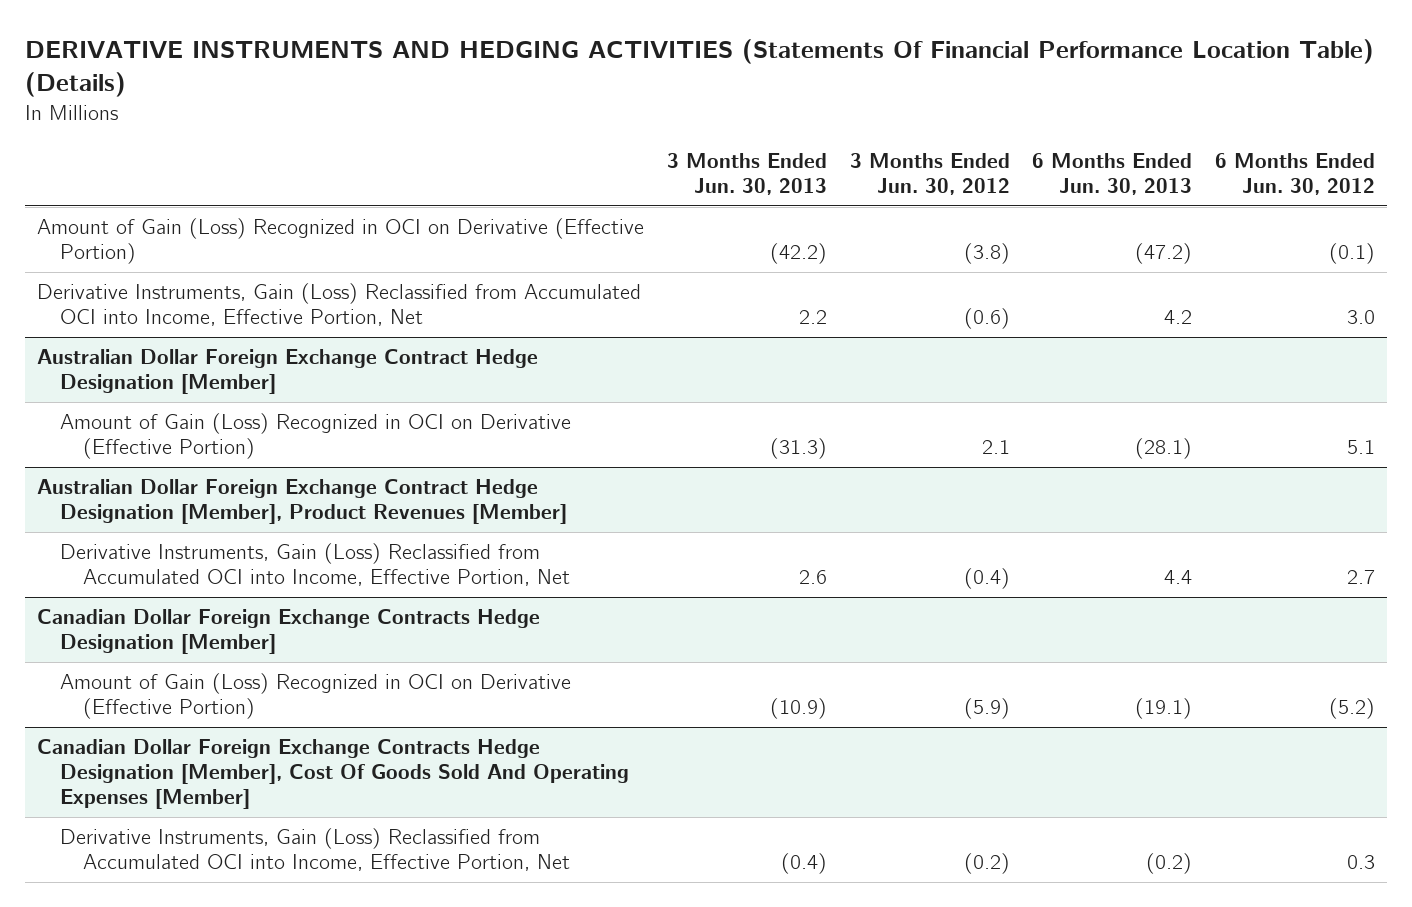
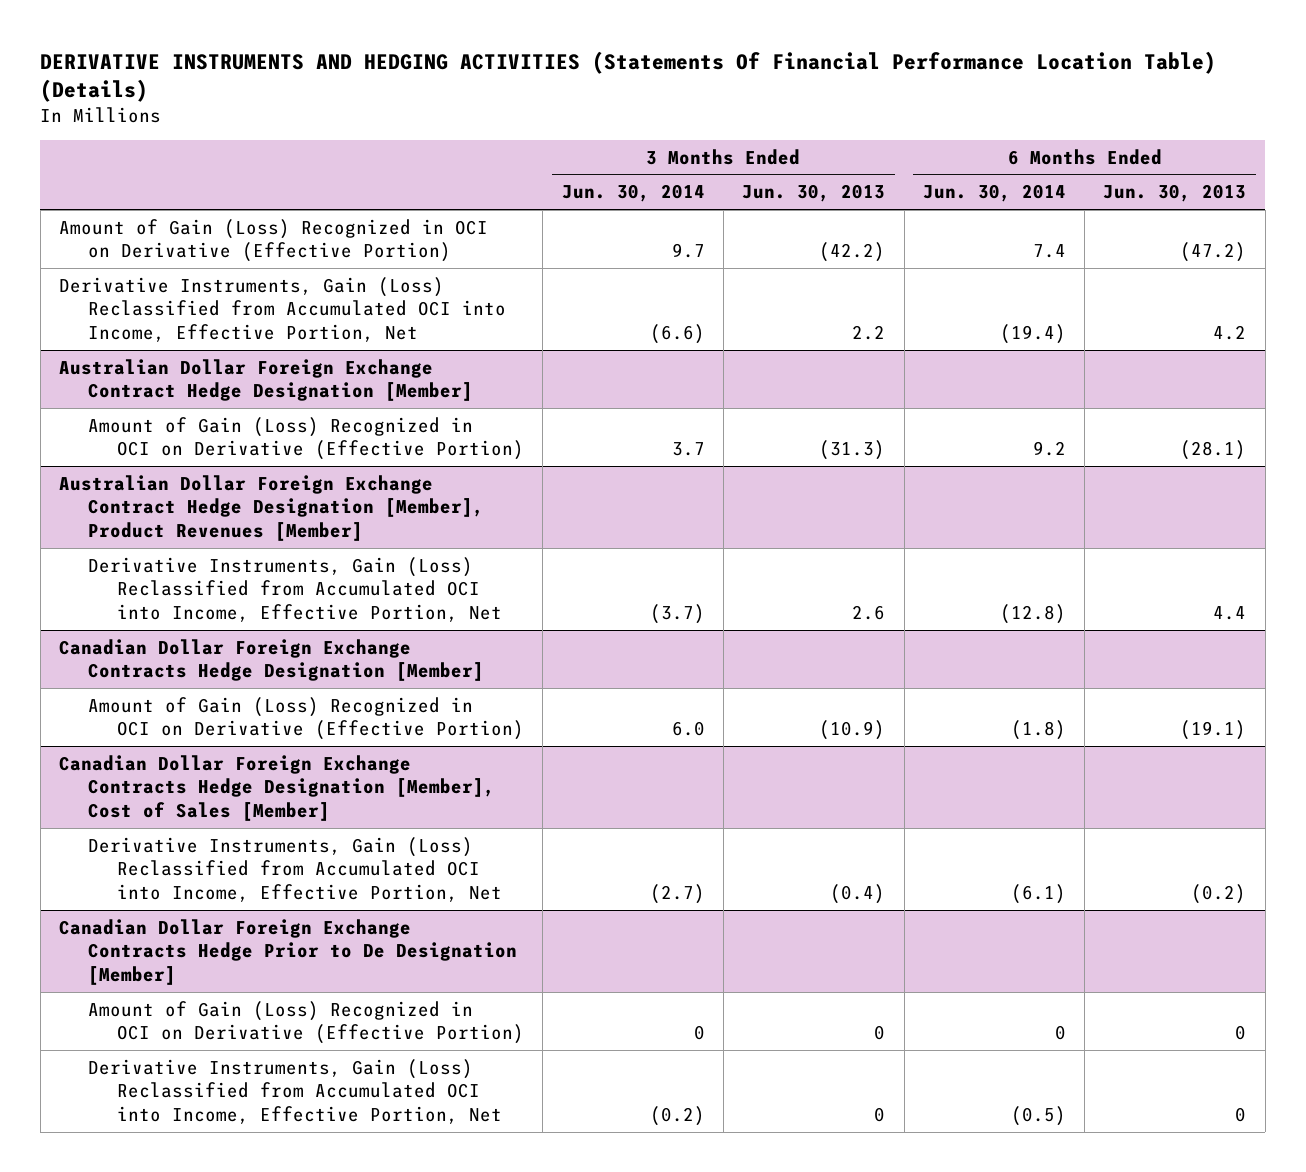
- | 3 Months Ended Jun. 30, 2013 | 3 Months Ended Jun. 30, 2012 | 6 Months Ended Jun. 30, 2013 | 6 Months Ended Jun. 30, 2012
+ | 3 Months Ended Jun. 30, 2014 | 3 Months Ended Jun. 30, 2013 | 6 Months Ended Jun. 30, 2014 | 6 Months Ended Jun. 30, 2013
- Canadian Dollar Foreign Exchange Contracts Hedge Designation [Member], Cost Of Goods Sold And Operating Expenses [Member]
+ Canadian Dollar Foreign Exchange Contracts Hedge Designation [Member], Cost of Sales [Member]
+ Canadian Dollar Foreign Exchange Contracts Hedge Prior to De Designation [Member]
+ Amount of Gain (Loss) Recognized in OCI on Derivative (Effective Portion) | 0 | 0 | 0 | 0
+ Derivative Instruments, Gain (Loss) Reclassified from Accumulated OCI into Income, Effective Portion, Net | (0.2) | 0 | (0.5) | 0

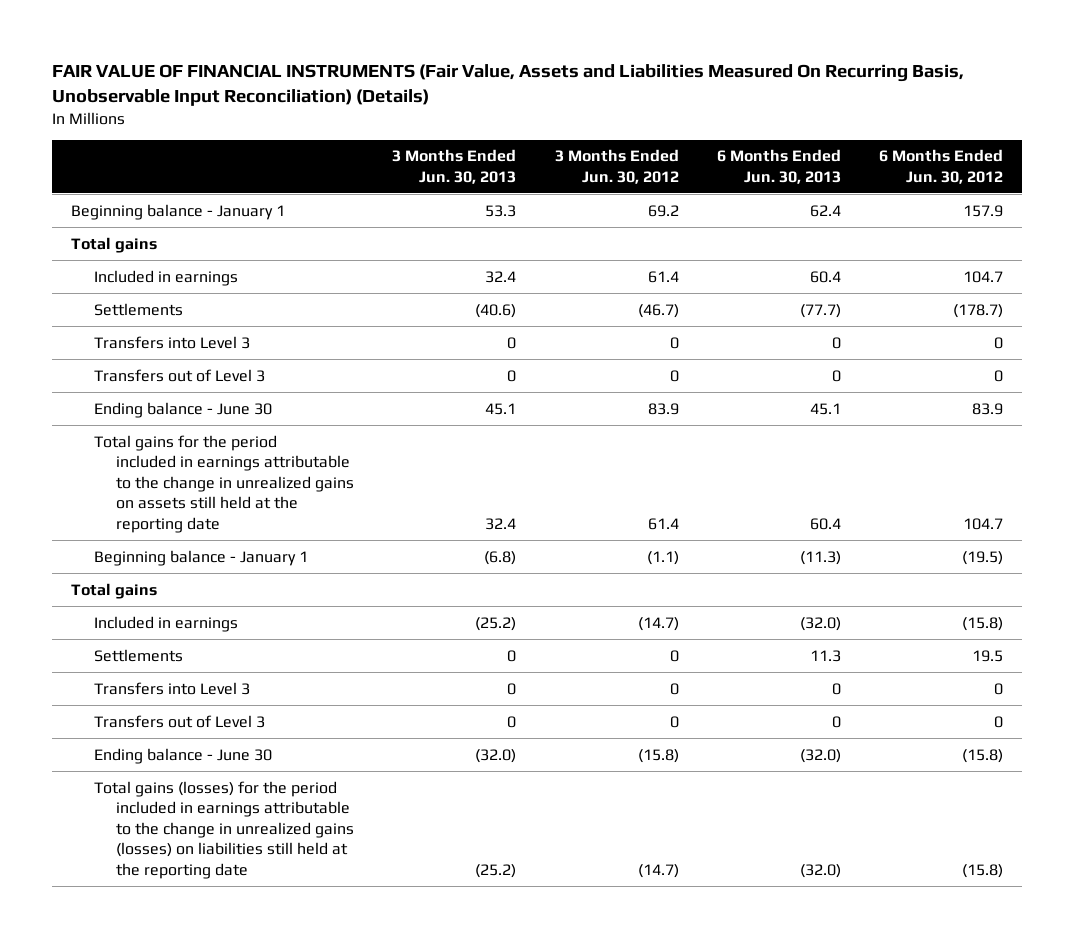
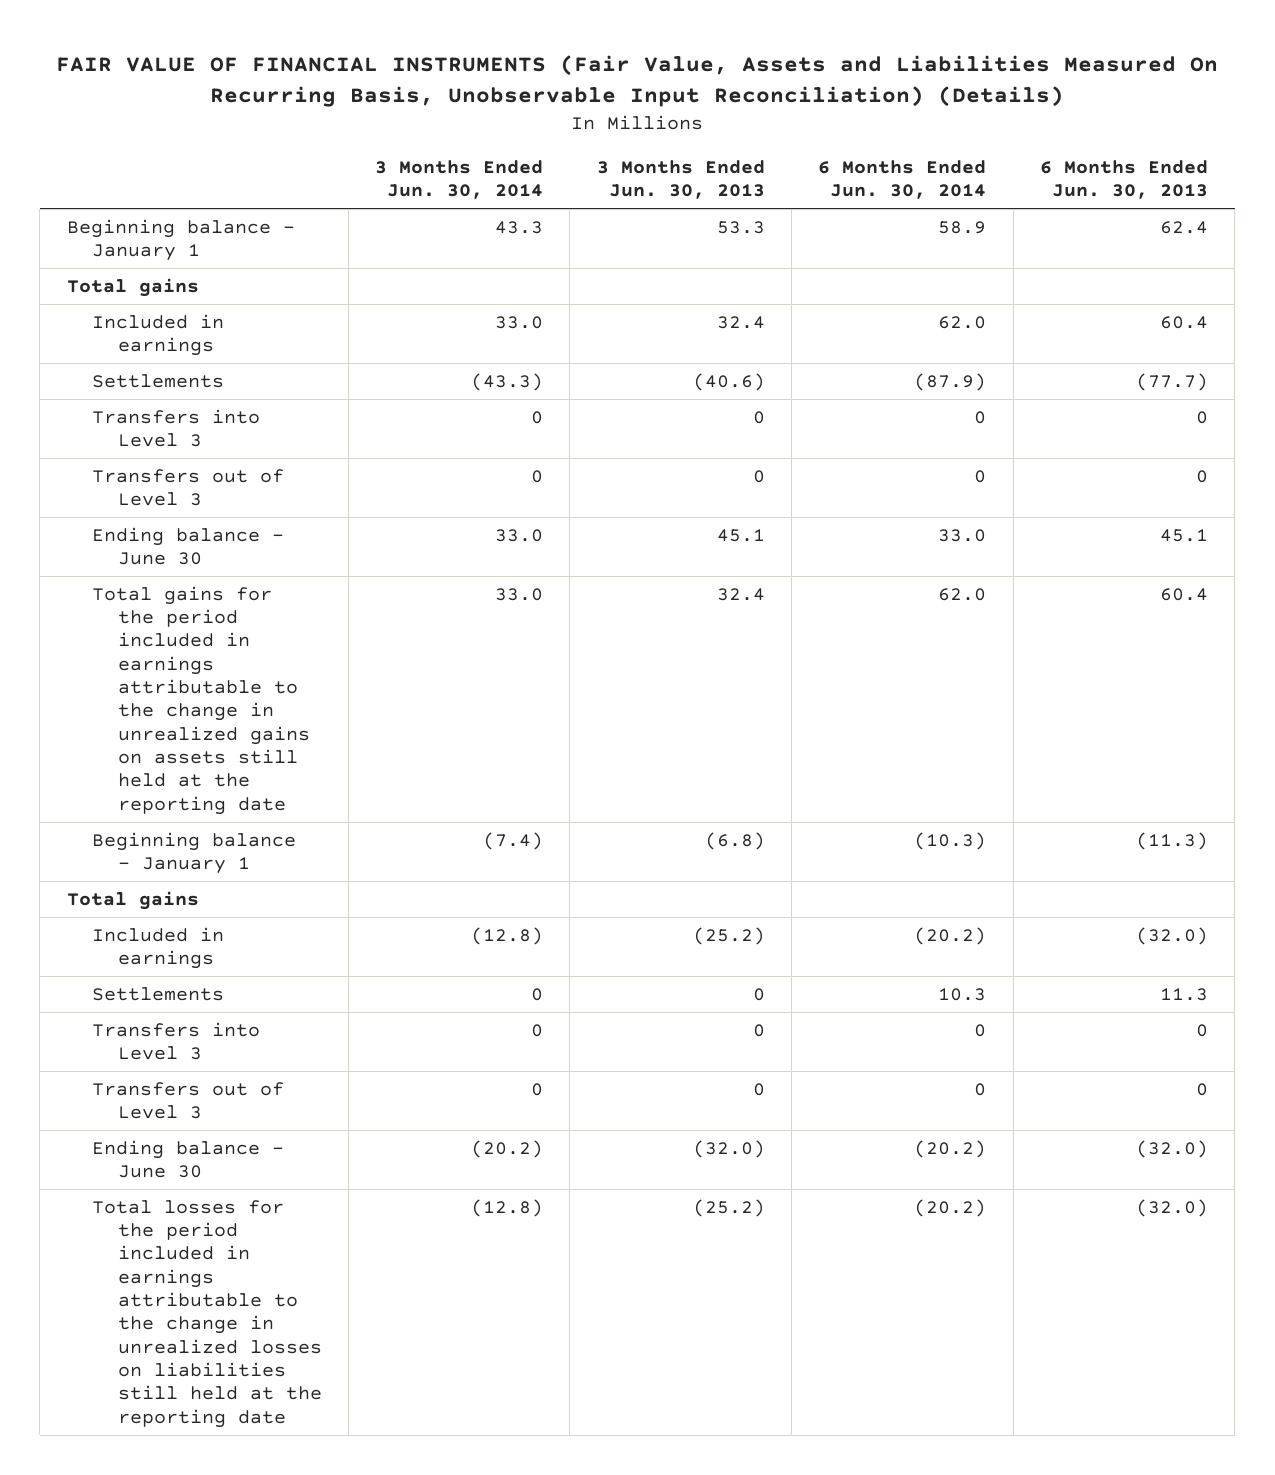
- | 3 Months Ended Jun. 30, 2013 | 3 Months Ended Jun. 30, 2012 | 6 Months Ended Jun. 30, 2013 | 6 Months Ended Jun. 30, 2012
+ | 3 Months Ended Jun. 30, 2014 | 3 Months Ended Jun. 30, 2013 | 6 Months Ended Jun. 30, 2014 | 6 Months Ended Jun. 30, 2013
- Total gains (losses) for the period included in earnings attributable to the change in unrealized gains (losses) on liabilities still held at the reporting date | (25.2) | (14.7) | (32.0) | (15.8)
+ Total losses for the period included in earnings attributable to the change in unrealized losses on liabilities still held at the reporting date | (12.8) | (25.2) | (20.2) | (32.0)

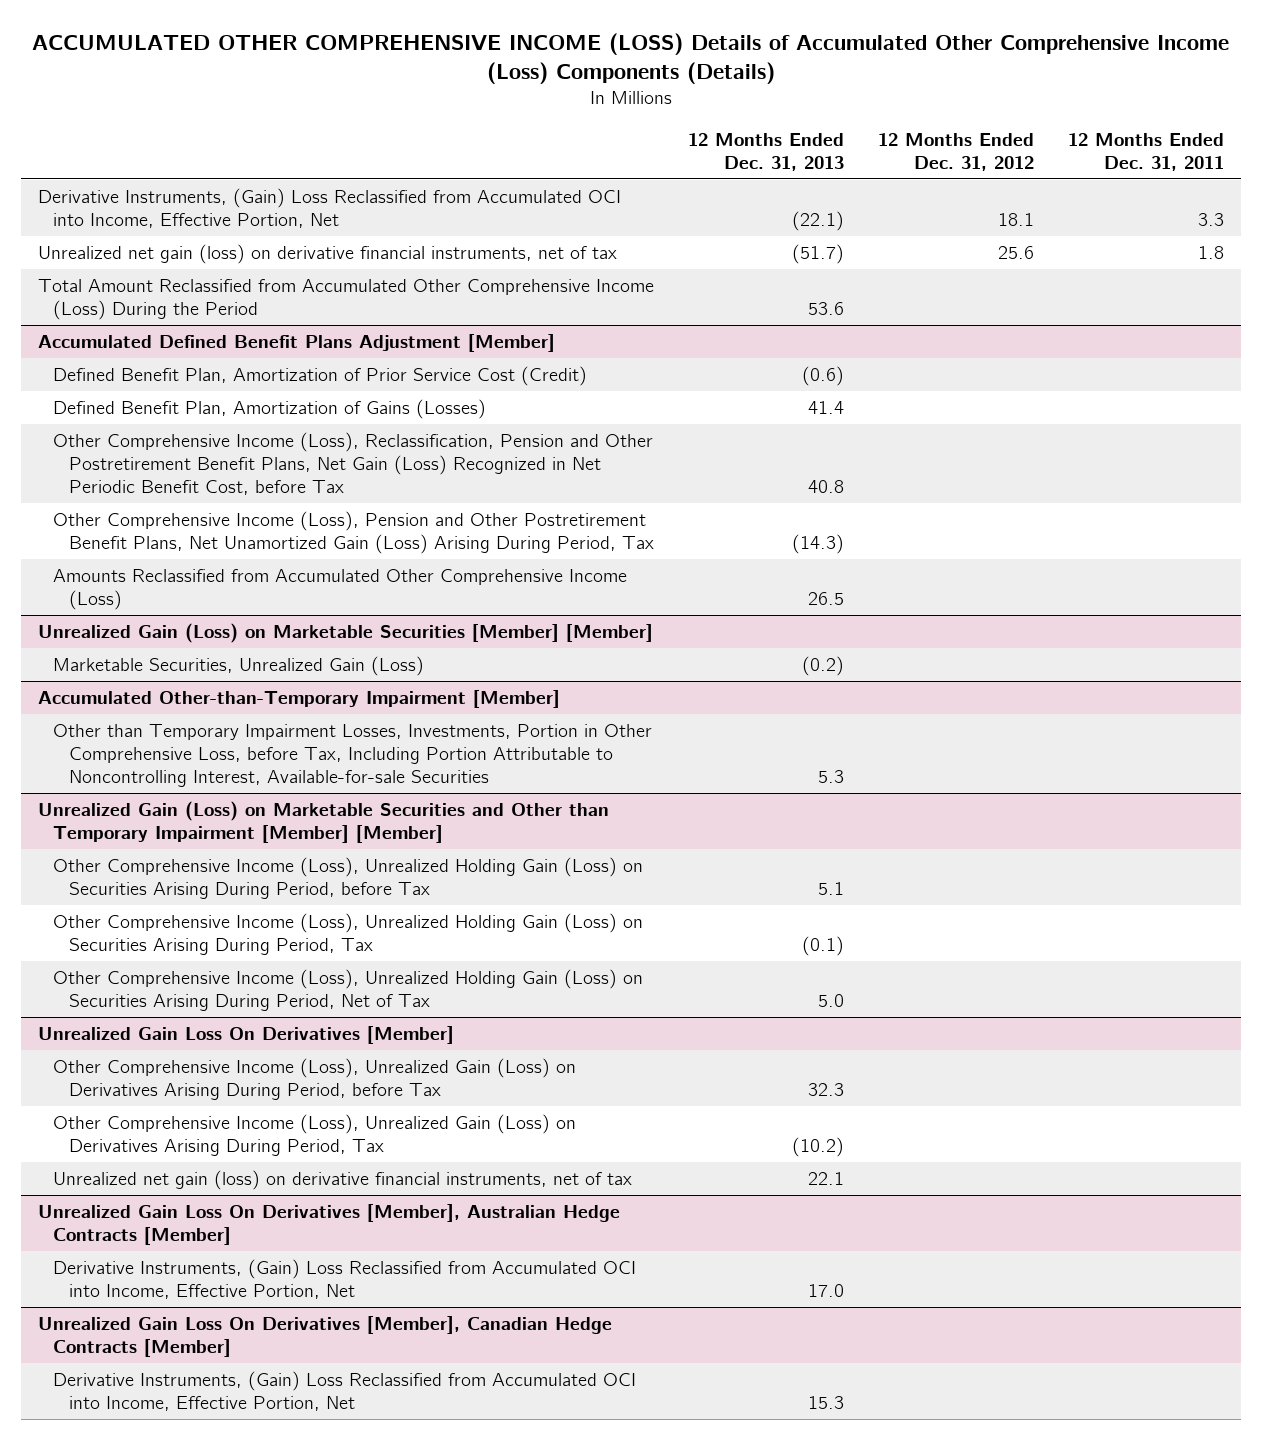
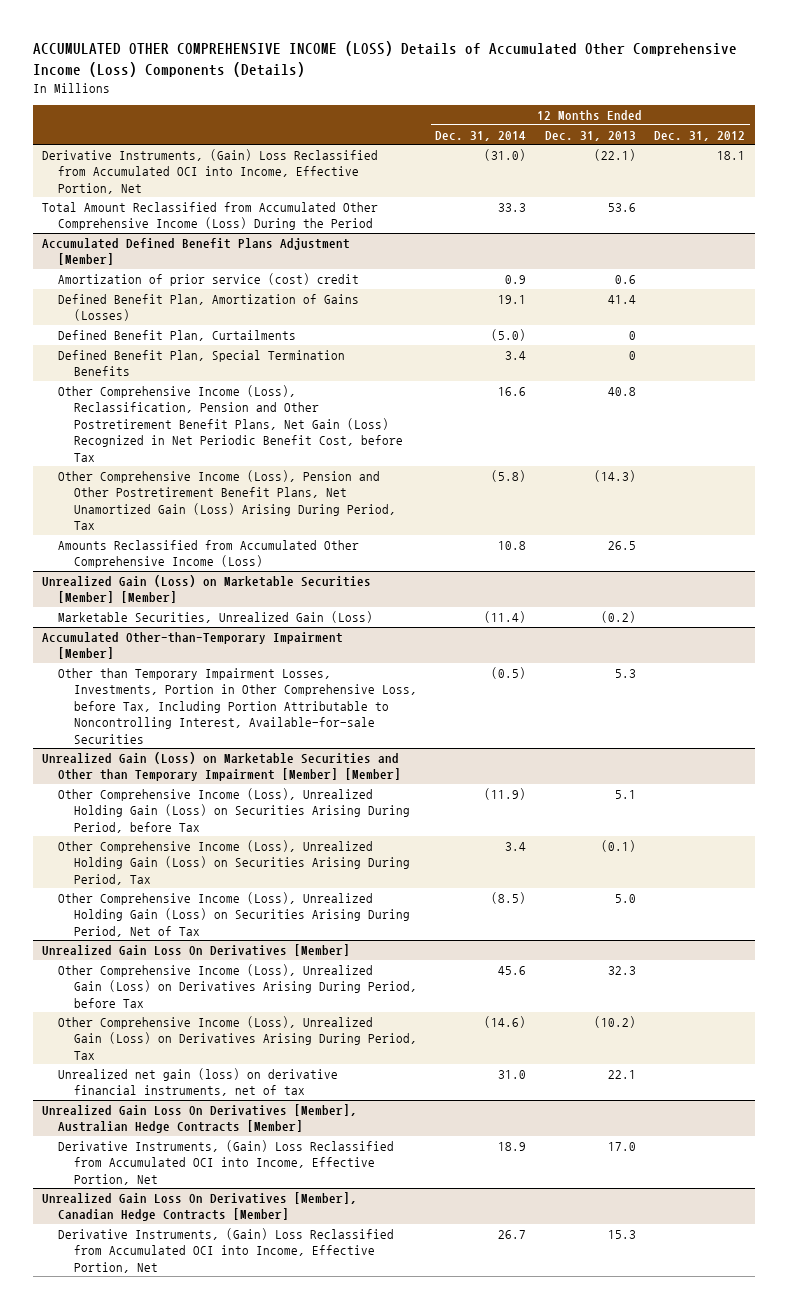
- | 12 Months Ended Dec. 31, 2013 | 12 Months Ended Dec. 31, 2012 | 12 Months Ended Dec. 31, 2011
+ | 12 Months Ended Dec. 31, 2014 | 12 Months Ended Dec. 31, 2013 | 12 Months Ended Dec. 31, 2012
- Unrealized net gain (loss) on derivative financial instruments, net of tax | (51.7) | 25.6 | 1.8
@ Accumulated Defined Benefit Plans Adjustment [Member]
- Defined Benefit Plan, Amortization of Prior Service Cost (Credit) | (0.6) | |
+ Amortization of prior service (cost) credit | 0.9 | 0.6 |
+ Defined Benefit Plan, Curtailments | (5.0) | 0 |
+ Defined Benefit Plan, Special Termination Benefits | 3.4 | 0 |

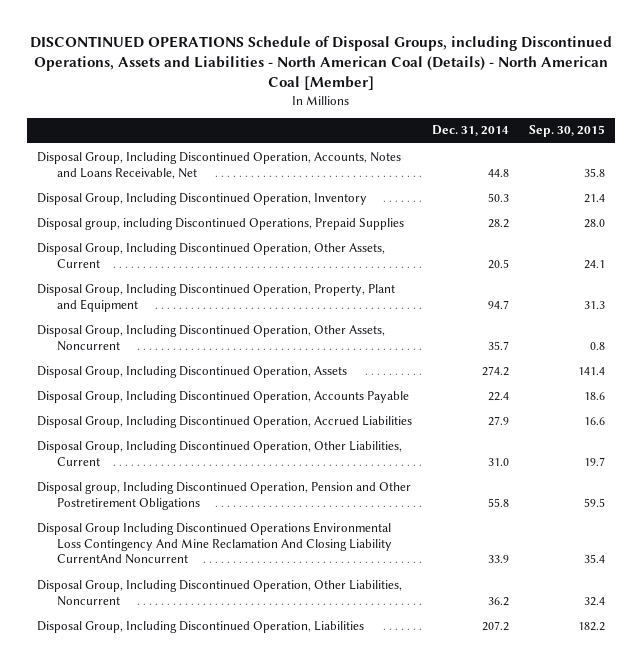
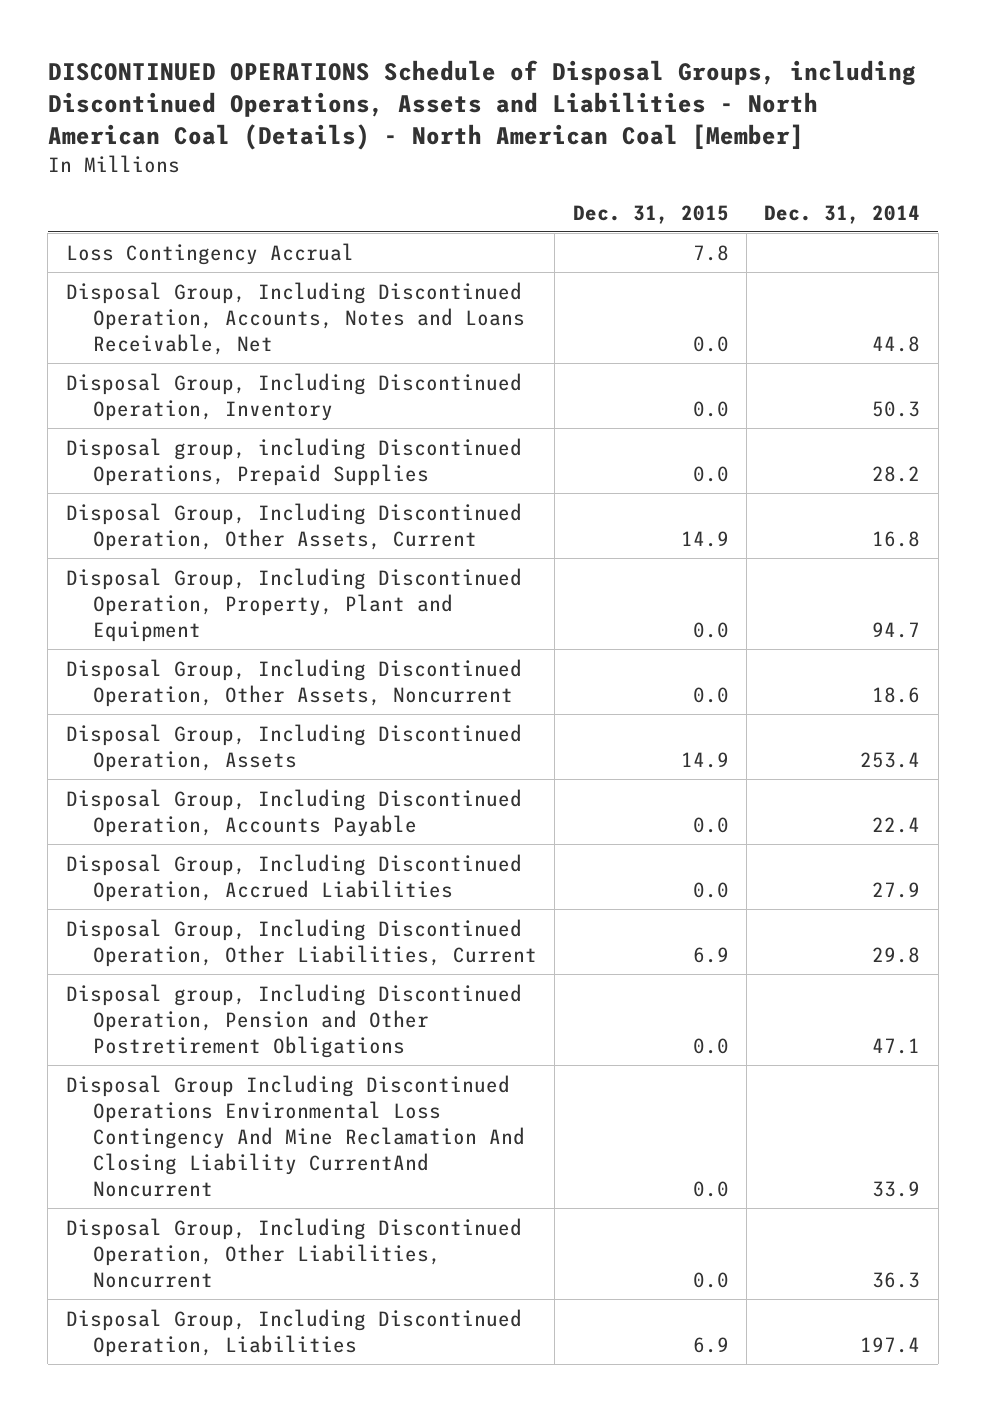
- | Dec. 31, 2014 | Sep. 30, 2015
+ | Dec. 31, 2015 | Dec. 31, 2014
+ Loss Contingency Accrual | 7.8 |
- Disposal Group, Including Discontinued Operation, Other Assets, Current | 20.5 | 24.1
+ Disposal Group, Including Discontinued Operation, Other Assets, Current | 14.9 | 16.8
- Disposal Group, Including Discontinued Operation, Other Assets, Noncurrent | 35.7 | 0.8
- Disposal Group, Including Discontinued Operation, Assets | 274.2 | 141.4
+ Disposal Group, Including Discontinued Operation, Other Assets, Noncurrent | 0.0 | 18.6
+ Disposal Group, Including Discontinued Operation, Assets | 14.9 | 253.4
- Disposal Group, Including Discontinued Operation, Other Liabilities, Current | 31.0 | 19.7
- Disposal group, Including Discontinued Operation, Pension and Other Postretirement Obligations | 55.8 | 59.5
+ Disposal Group, Including Discontinued Operation, Other Liabilities, Current | 6.9 | 29.8
+ Disposal group, Including Discontinued Operation, Pension and Other Postretirement Obligations | 0.0 | 47.1
- Disposal Group, Including Discontinued Operation, Other Liabilities, Noncurrent | 36.2 | 32.4
- Disposal Group, Including Discontinued Operation, Liabilities | 207.2 | 182.2
+ Disposal Group, Including Discontinued Operation, Other Liabilities, Noncurrent | 0.0 | 36.3
+ Disposal Group, Including Discontinued Operation, Liabilities | 6.9 | 197.4

